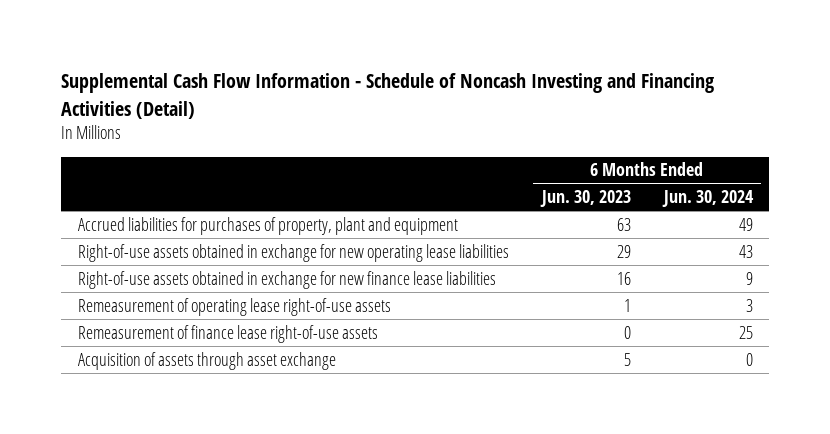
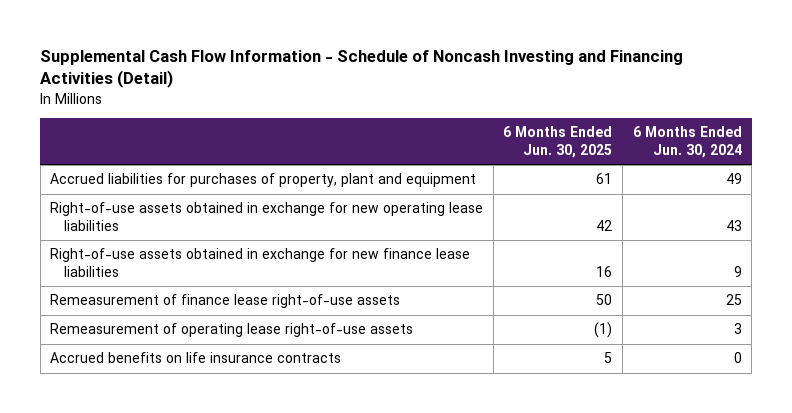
- | 6 Months Ended Jun. 30, 2023 | 6 Months Ended Jun. 30, 2024
+ | 6 Months Ended Jun. 30, 2025 | 6 Months Ended Jun. 30, 2024
- Acquisition of assets through asset exchange | 5 | 0
moved down: Remeasurement of operating lease right-of-use assets | (1) | 3
+ Accrued benefits on life insurance contracts | 5 | 0

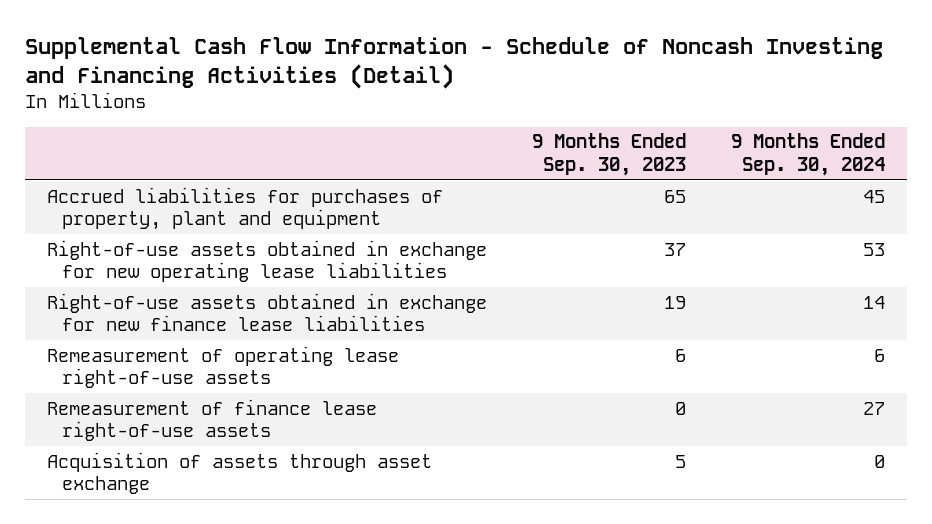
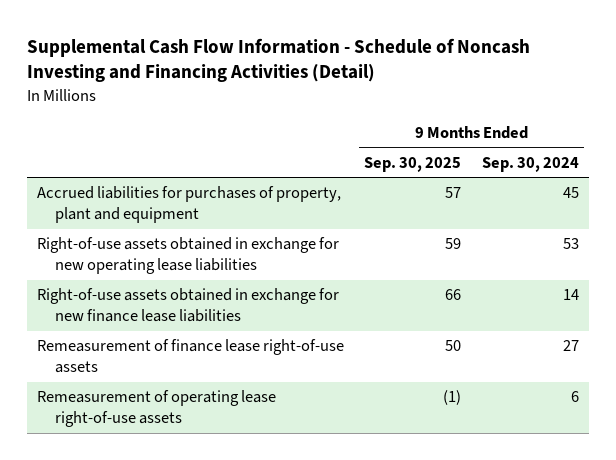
- | 9 Months Ended Sep. 30, 2023 | 9 Months Ended Sep. 30, 2024
+ | 9 Months Ended Sep. 30, 2025 | 9 Months Ended Sep. 30, 2024
- Acquisition of assets through asset exchange | 5 | 0
moved down: Remeasurement of operating lease right-of-use assets | (1) | 6

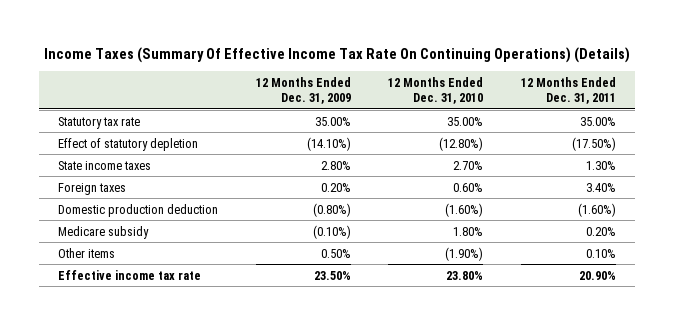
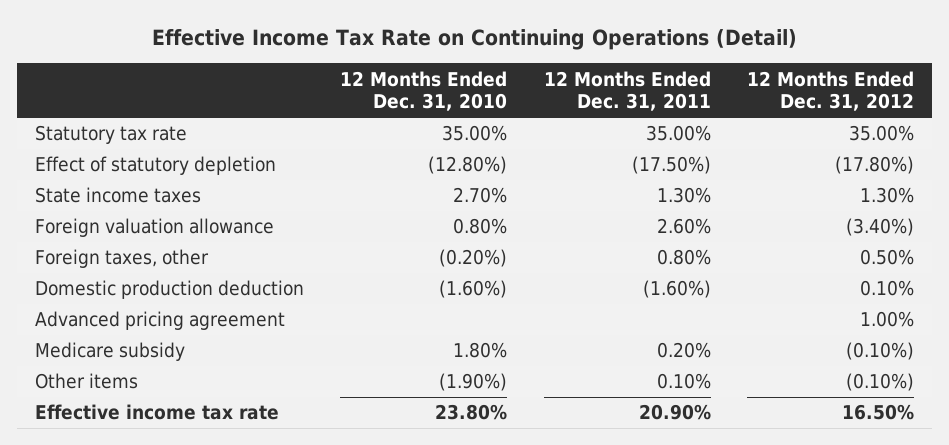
- Income Taxes (Summary Of Effective Income Tax Rate On Continuing Operations) (Details)
+ Effective Income Tax Rate on Continuing Operations (Detail)
- | 12 Months Ended Dec. 31, 2009 | 12 Months Ended Dec. 31, 2010 | 12 Months Ended Dec. 31, 2011
+ | 12 Months Ended Dec. 31, 2010 | 12 Months Ended Dec. 31, 2011 | 12 Months Ended Dec. 31, 2012
- Foreign taxes | 0.20% | 0.60% | 3.40%
+ Foreign valuation allowance | 0.80% | 2.60% | (3.40%)
+ Foreign taxes, other | (0.20%) | 0.80% | 0.50%
+ Advanced pricing agreement | | | 1.00%

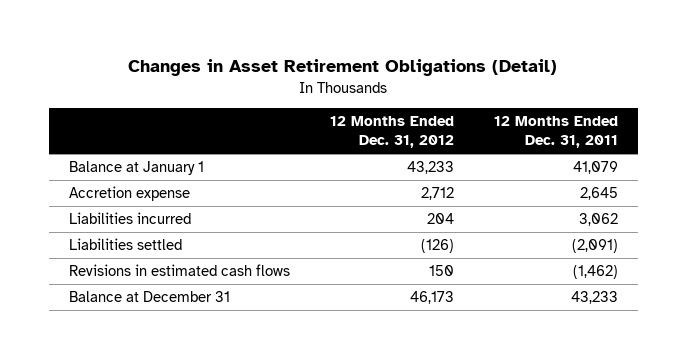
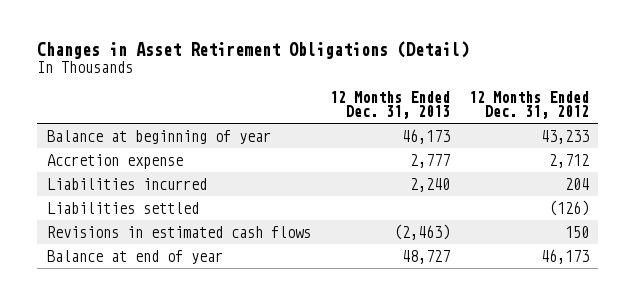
- | 12 Months Ended Dec. 31, 2012 | 12 Months Ended Dec. 31, 2011
+ | 12 Months Ended Dec. 31, 2013 | 12 Months Ended Dec. 31, 2012
- Balance at January 1 | 43,233 | 41,079
+ Balance at beginning of year | 46,173 | 43,233
- Balance at December 31 | 46,173 | 43,233
+ Balance at end of year | 48,727 | 46,173

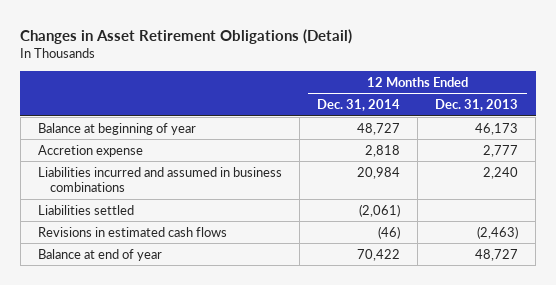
- | 12 Months Ended Dec. 31, 2013 | 12 Months Ended Dec. 31, 2012
+ | 12 Months Ended Dec. 31, 2014 | 12 Months Ended Dec. 31, 2013
- Liabilities incurred | 2,240 | 204
+ Liabilities incurred and assumed in business combinations | 20,984 | 2,240

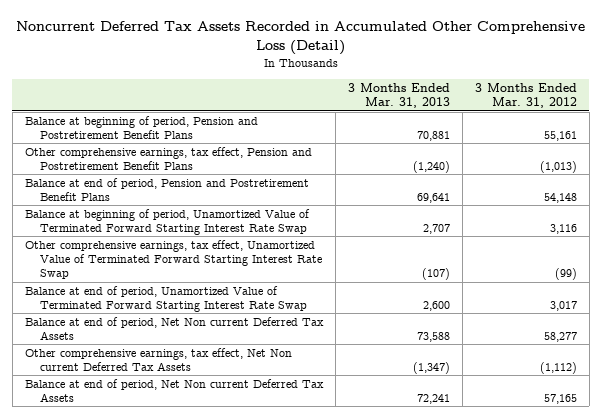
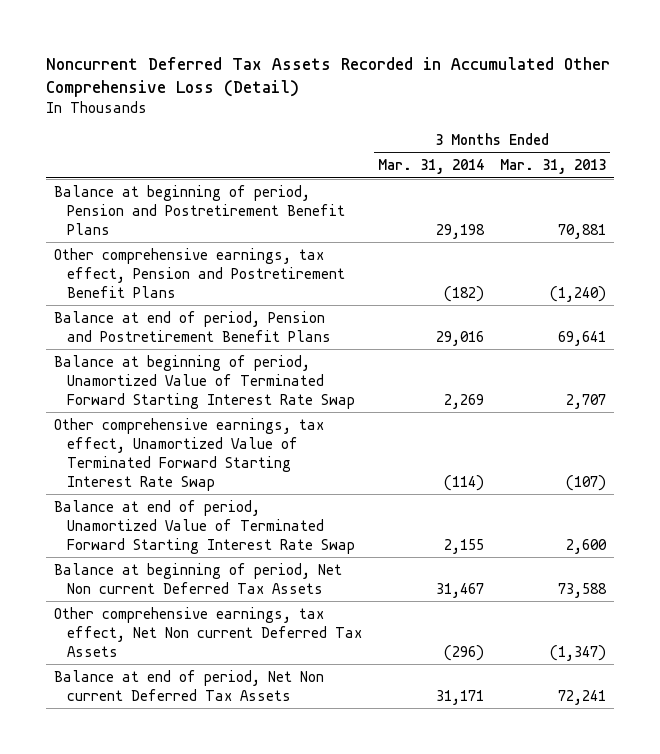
- | 3 Months Ended Mar. 31, 2013 | 3 Months Ended Mar. 31, 2012
+ | 3 Months Ended Mar. 31, 2014 | 3 Months Ended Mar. 31, 2013
- Balance at end of period, Net Non current Deferred Tax Assets | 73,588 | 58,277
+ Balance at beginning of period, Net Non current Deferred Tax Assets | 31,467 | 73,588

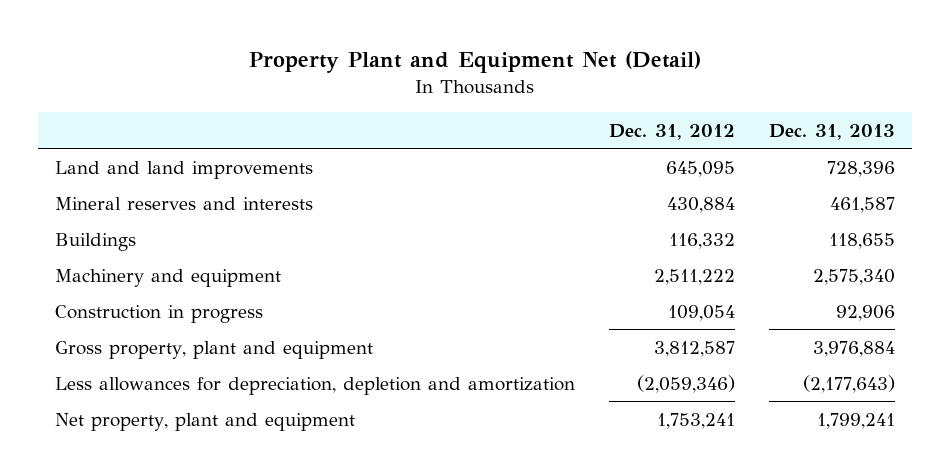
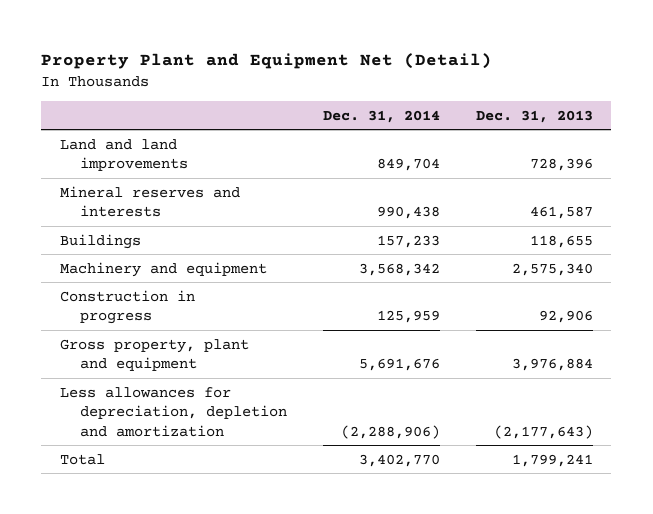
- | Dec. 31, 2012 | Dec. 31, 2013
+ | Dec. 31, 2014 | Dec. 31, 2013
- Net property, plant and equipment | 1,753,241 | 1,799,241
+ Total | 3,402,770 | 1,799,241

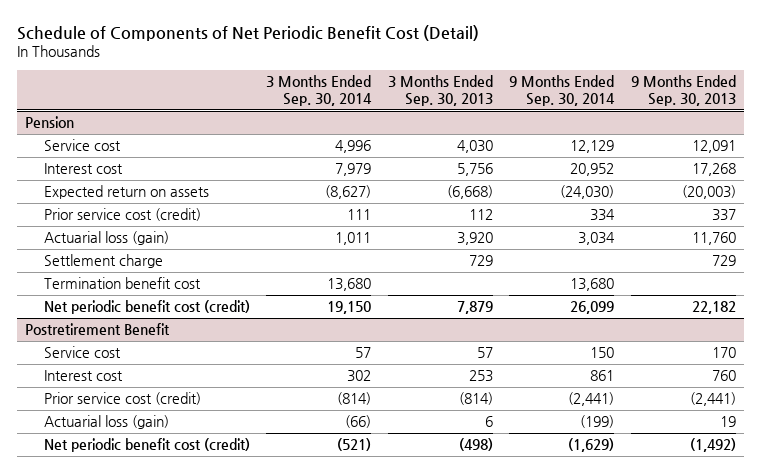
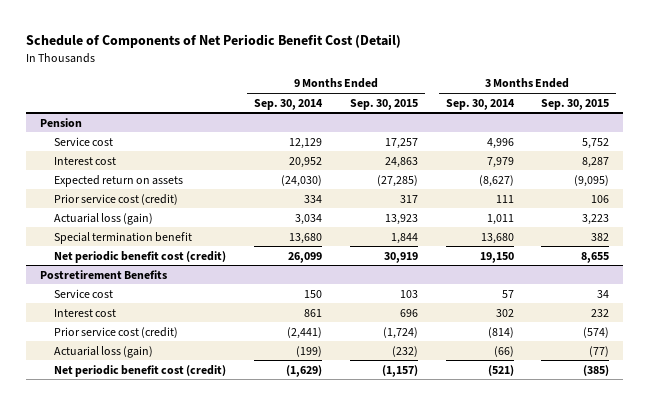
- | 3 Months Ended Sep. 30, 2014 | 3 Months Ended Sep. 30, 2013 | 9 Months Ended Sep. 30, 2014 | 9 Months Ended Sep. 30, 2013
+ | 9 Months Ended Sep. 30, 2014 | 9 Months Ended Sep. 30, 2015 | 3 Months Ended Sep. 30, 2014 | 3 Months Ended Sep. 30, 2015
@ Pension
- Settlement charge | | 729 | | 729
- Termination benefit cost | 13,680 | | 13,680 |
+ Special termination benefit | 13,680 | 1,844 | 13,680 | 382
- Postretirement Benefit
+ Postretirement Benefits

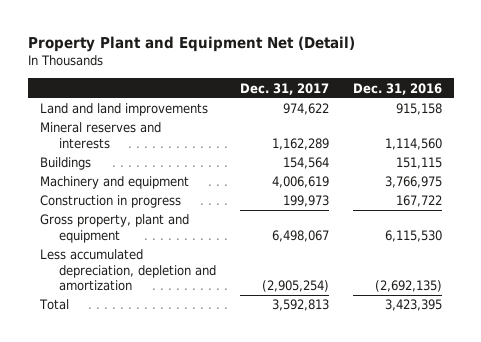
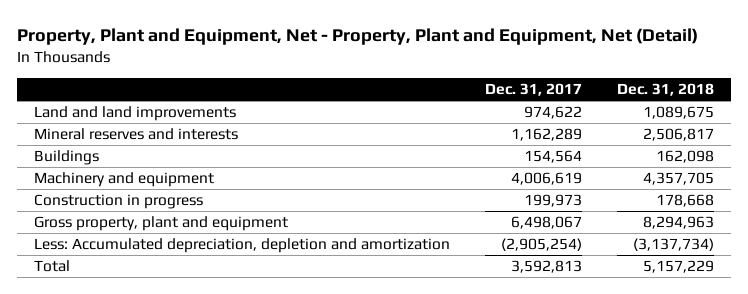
- Property Plant and Equipment Net (Detail)
+ Property, Plant and Equipment, Net - Property, Plant and Equipment, Net (Detail)
- | Dec. 31, 2017 | Dec. 31, 2016
+ | Dec. 31, 2017 | Dec. 31, 2018
- Less accumulated depreciation, depletion and amortization | (2,905,254) | (2,692,135)
+ Less: Accumulated depreciation, depletion and amortization | (2,905,254) | (3,137,734)

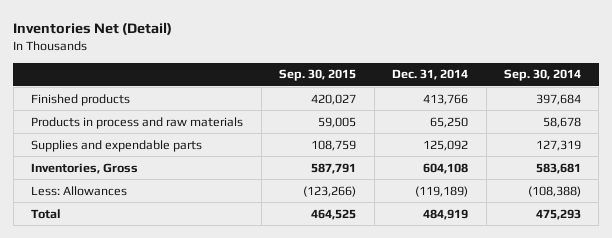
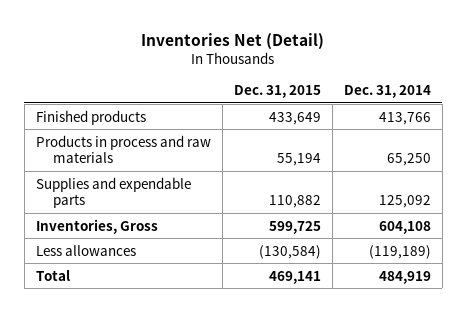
- | Sep. 30, 2015 | Dec. 31, 2014 | Sep. 30, 2014
+ | Dec. 31, 2015 | Dec. 31, 2014
- Less: Allowances | (123,266) | (119,189) | (108,388)
+ Less allowances | (130,584) | (119,189)

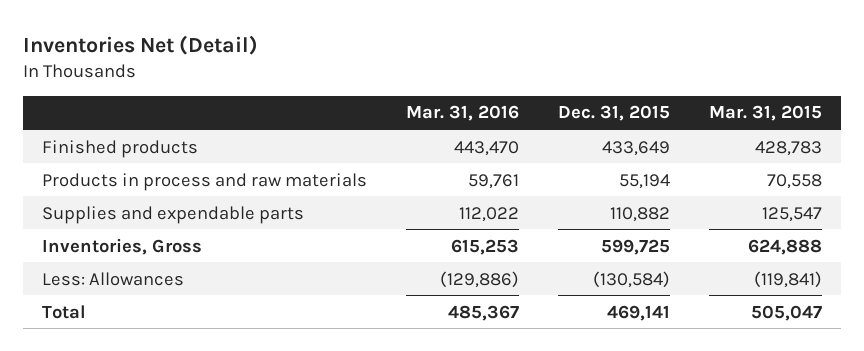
- | Dec. 31, 2015 | Dec. 31, 2014
+ | Mar. 31, 2016 | Dec. 31, 2015 | Mar. 31, 2015
- Less allowances | (130,584) | (119,189)
+ Less: Allowances | (129,886) | (130,584) | (119,841)

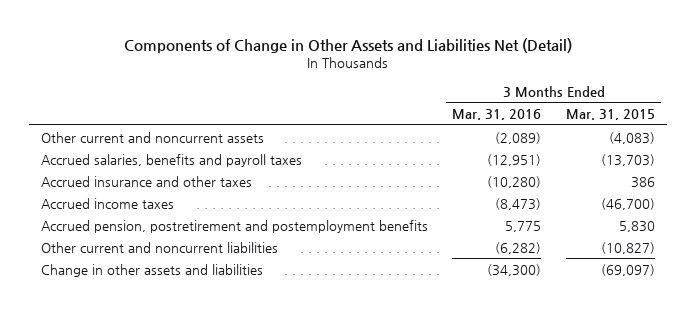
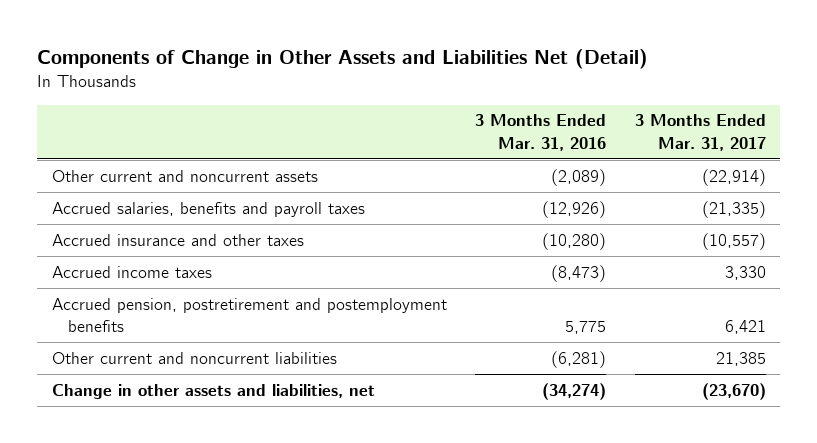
- | 3 Months Ended Mar. 31, 2016 | 3 Months Ended Mar. 31, 2015
+ | 3 Months Ended Mar. 31, 2016 | 3 Months Ended Mar. 31, 2017
- Accrued salaries, benefits and payroll taxes | (12,951) | (13,703)
+ Accrued salaries, benefits and payroll taxes | (12,926) | (21,335)
- Other current and noncurrent liabilities | (6,282) | (10,827)
- Change in other assets and liabilities | (34,300) | (69,097)
+ Other current and noncurrent liabilities | (6,281) | 21,385
+ Change in other assets and liabilities, net | (34,274) | (23,670)

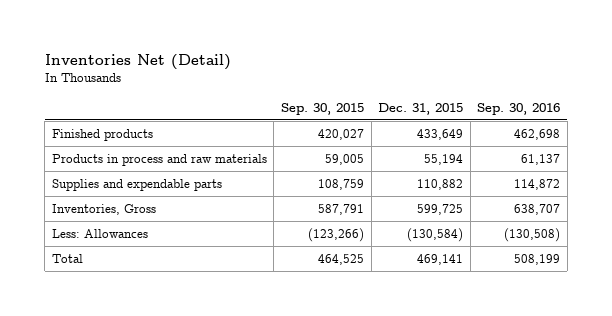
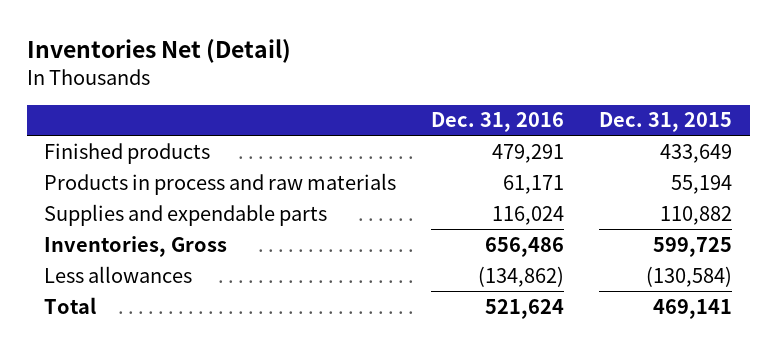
- | Sep. 30, 2015 | Dec. 31, 2015 | Sep. 30, 2016
+ | Dec. 31, 2016 | Dec. 31, 2015
- Less: Allowances | (123,266) | (130,584) | (130,508)
+ Less allowances | (134,862) | (130,584)

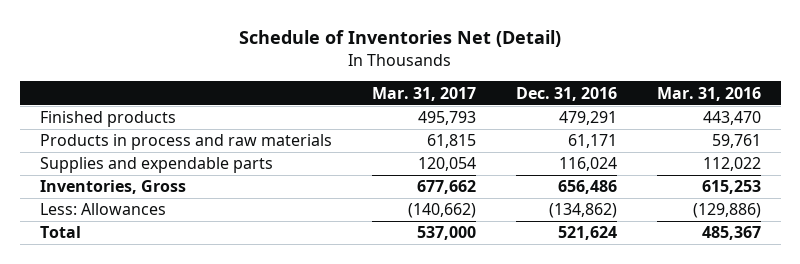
- Inventories Net (Detail)
+ Schedule of Inventories Net (Detail)
- | Dec. 31, 2016 | Dec. 31, 2015
+ | Mar. 31, 2017 | Dec. 31, 2016 | Mar. 31, 2016
- Less allowances | (134,862) | (130,584)
+ Less: Allowances | (140,662) | (134,862) | (129,886)

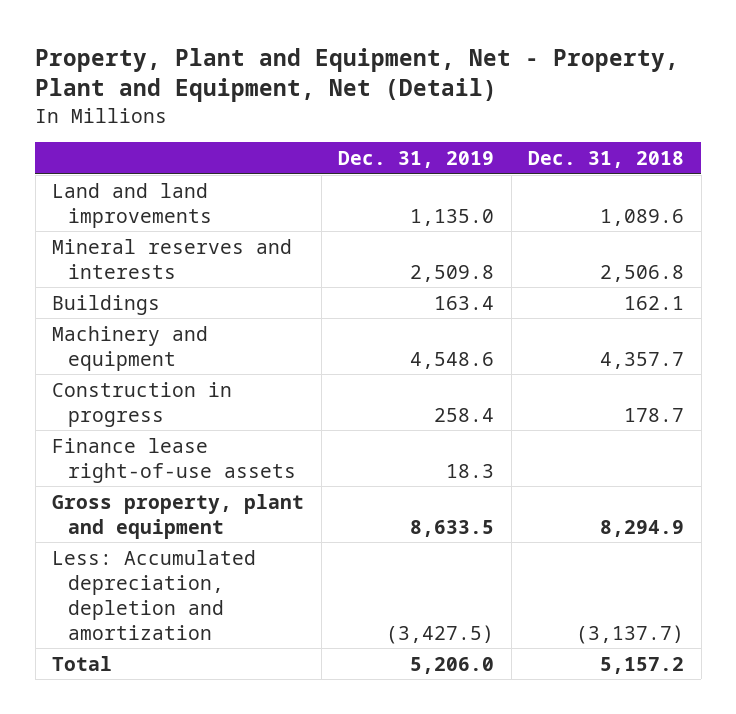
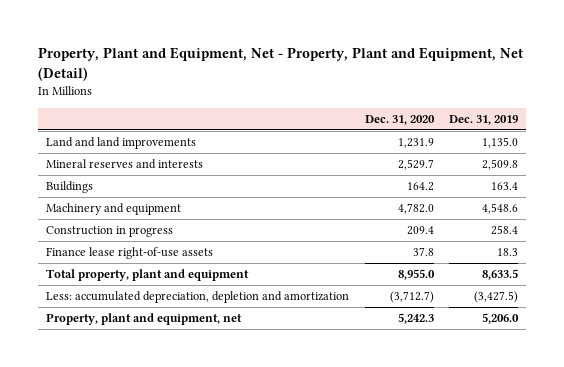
- | Dec. 31, 2019 | Dec. 31, 2018
+ | Dec. 31, 2020 | Dec. 31, 2019
- Gross property, plant and equipment | 8,633.5 | 8,294.9
- Less: Accumulated depreciation, depletion and amortization | (3,427.5) | (3,137.7)
- Total | 5,206.0 | 5,157.2
+ Total property, plant and equipment | 8,955.0 | 8,633.5
+ Less: accumulated depreciation, depletion and amortization | (3,712.7) | (3,427.5)
+ Property, plant and equipment, net | 5,242.3 | 5,206.0

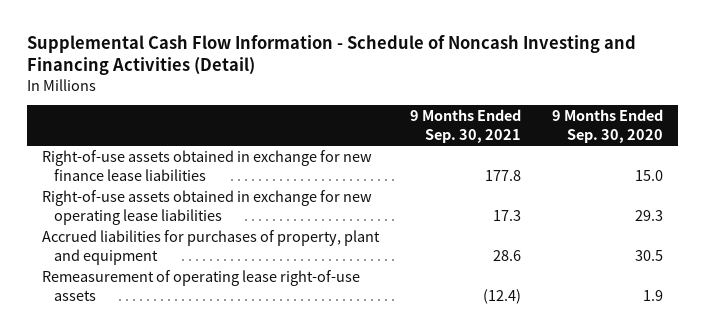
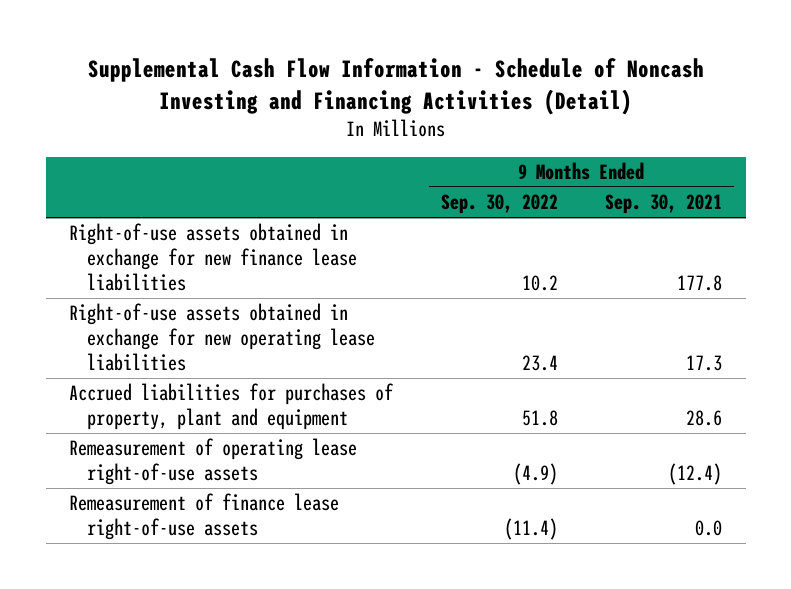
- | 9 Months Ended Sep. 30, 2021 | 9 Months Ended Sep. 30, 2020
+ | 9 Months Ended Sep. 30, 2022 | 9 Months Ended Sep. 30, 2021
+ Remeasurement of finance lease right-of-use assets | (11.4) | 0.0

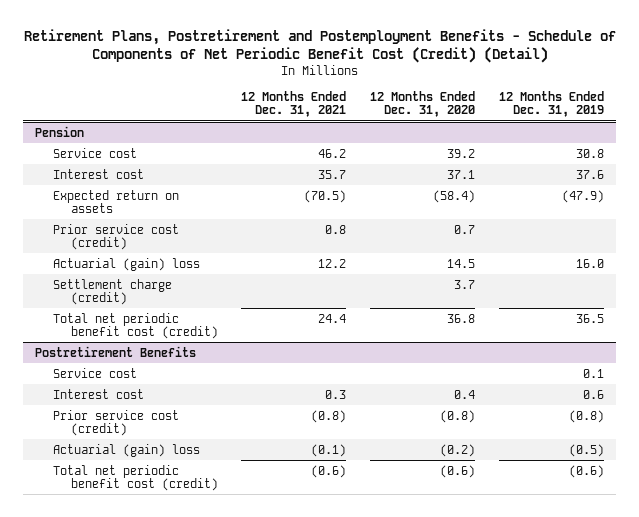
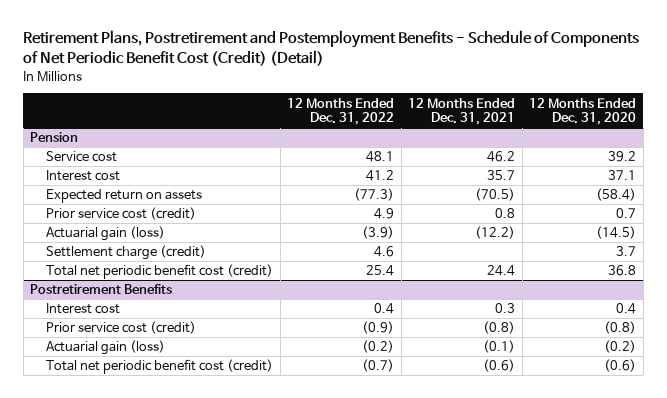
- | 12 Months Ended Dec. 31, 2021 | 12 Months Ended Dec. 31, 2020 | 12 Months Ended Dec. 31, 2019
+ | 12 Months Ended Dec. 31, 2022 | 12 Months Ended Dec. 31, 2021 | 12 Months Ended Dec. 31, 2020
@ Pension
- Actuarial (gain) loss | 12.2 | 14.5 | 16.0
+ Actuarial gain (loss) | (3.9) | (12.2) | (14.5)
@ Postretirement Benefits
- Service cost | | | 0.1
- Actuarial (gain) loss | (0.1) | (0.2) | (0.5)
+ Actuarial gain (loss) | (0.2) | (0.1) | (0.2)

